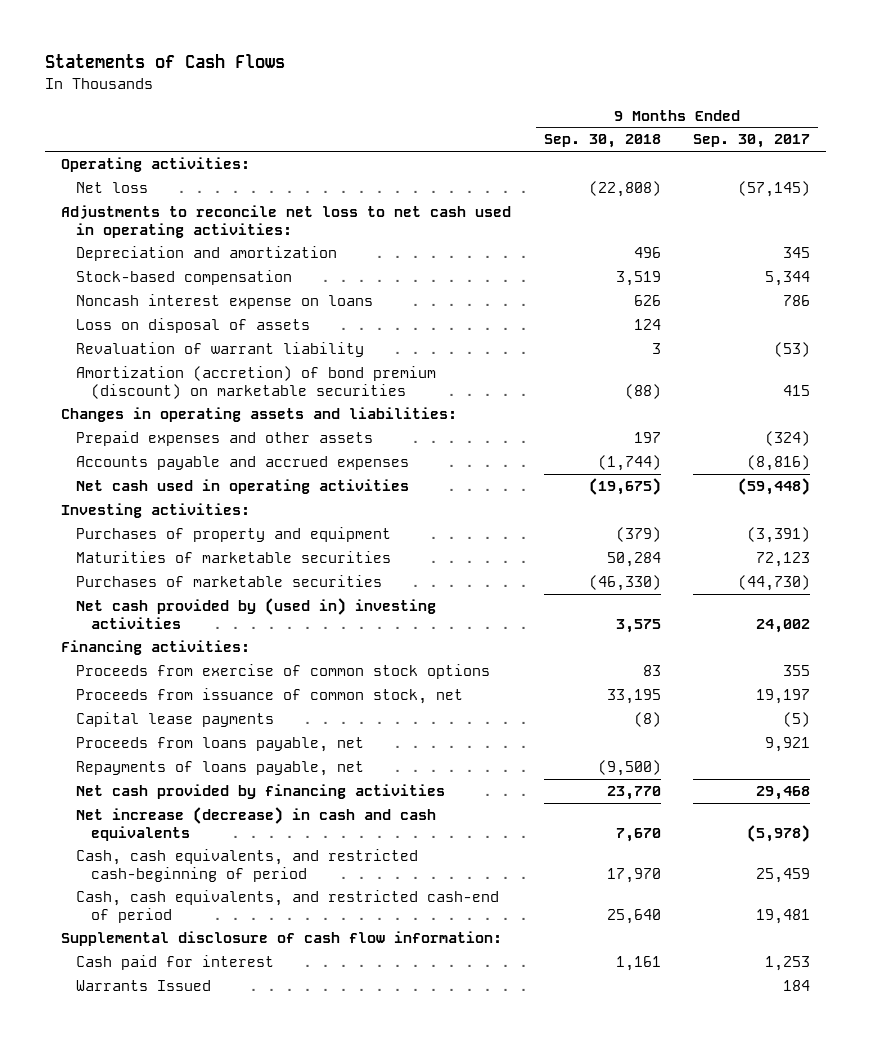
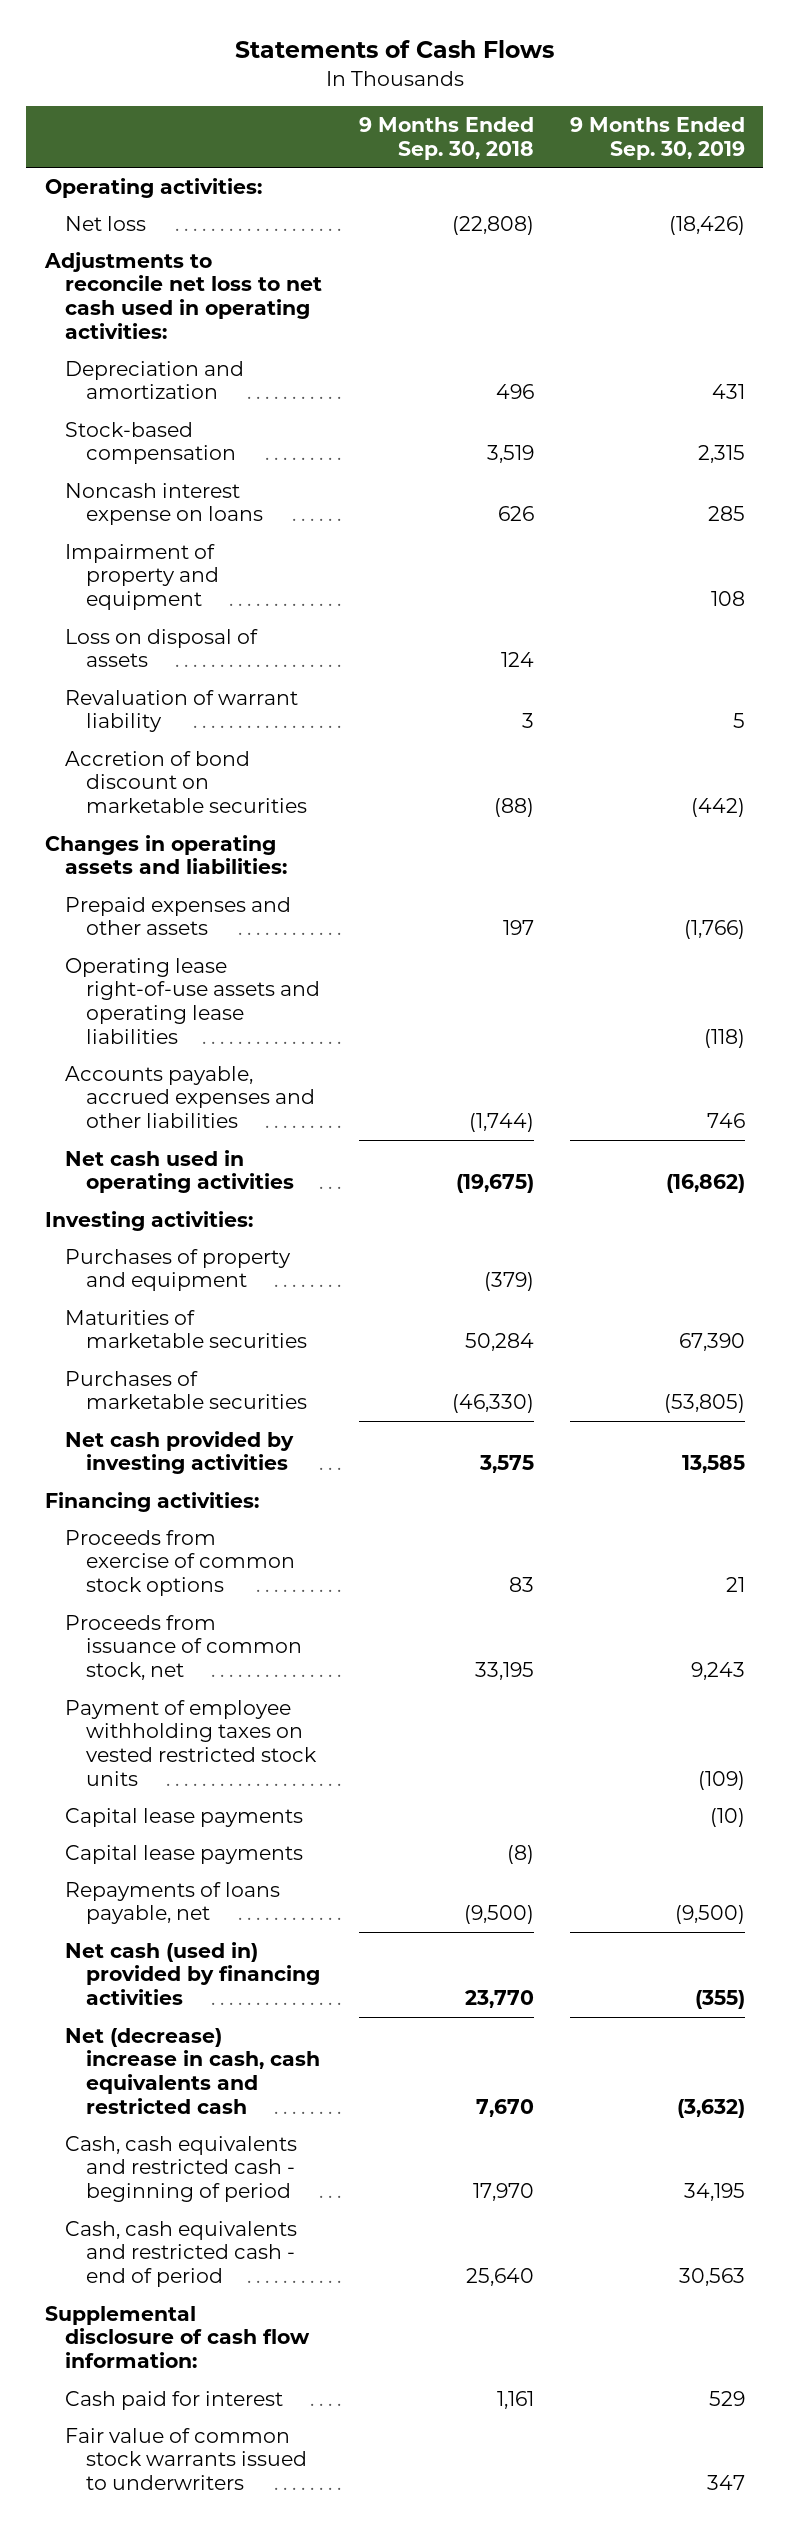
- | 9 Months Ended Sep. 30, 2018 | 9 Months Ended Sep. 30, 2017
+ | 9 Months Ended Sep. 30, 2018 | 9 Months Ended Sep. 30, 2019
+ Impairment of property and equipment | | 108
- Amortization (accretion) of bond premium (discount) on marketable securities | (88) | 415
+ Accretion of bond discount on marketable securities | (88) | (442)
- Accounts payable and accrued expenses | (1,744) | (8,816)
+ Operating lease right-of-use assets and operating lease liabilities | | (118)
+ Accounts payable, accrued expenses and other liabilities | (1,744) | 746
- Net cash provided by (used in) investing activities | 3,575 | 24,002
+ Net cash provided by investing activities | 3,575 | 13,585
+ Payment of employee withholding taxes on vested restricted stock units | | (109)
+ Capital lease payments | | (10)
- Proceeds from loans payable, net | | 9,921
- Net cash provided by financing activities | 23,770 | 29,468
- Net increase (decrease) in cash and cash equivalents | 7,670 | (5,978)
- Cash, cash equivalents, and restricted cash-beginning of period | 17,970 | 25,459
- Cash, cash equivalents, and restricted cash-end of period | 25,640 | 19,481
+ Net cash (used in) provided by financing activities | 23,770 | (355)
+ Net (decrease) increase in cash, cash equivalents and restricted cash | 7,670 | (3,632)
+ Cash, cash equivalents and restricted cash - beginning of period | 17,970 | 34,195
+ Cash, cash equivalents and restricted cash - end of period | 25,640 | 30,563
- Warrants Issued | | 184
+ Fair value of common stock warrants issued to underwriters | | 347

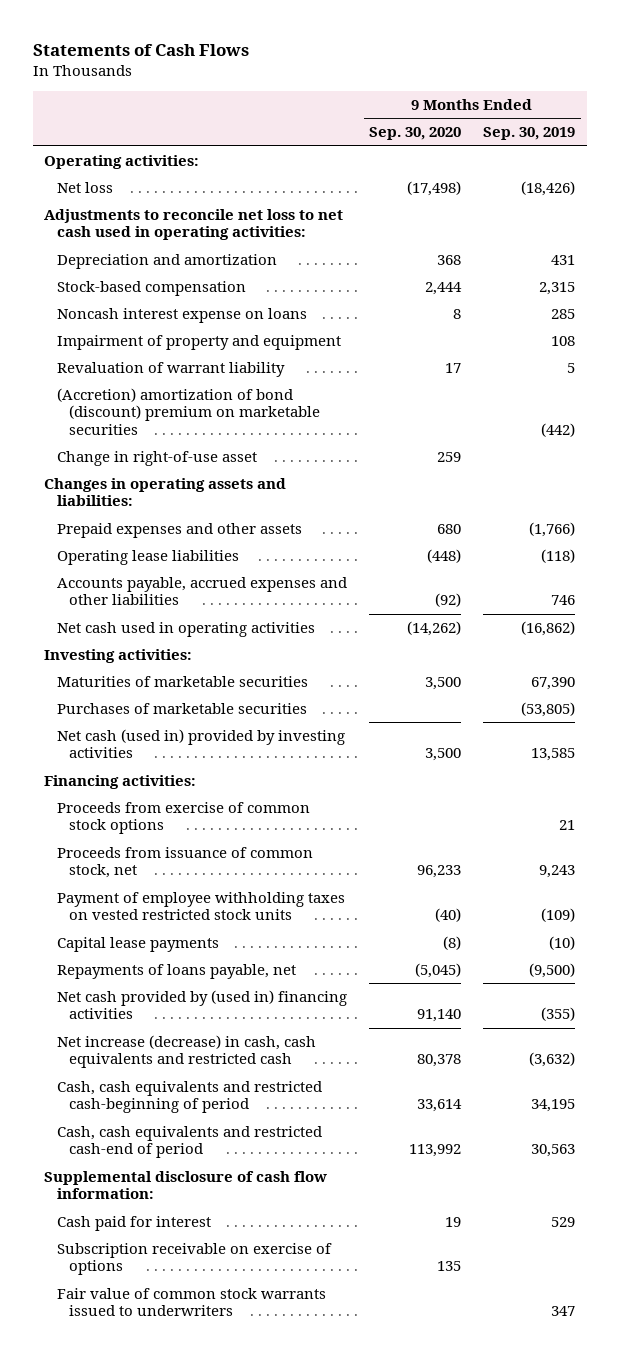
- | 9 Months Ended Sep. 30, 2018 | 9 Months Ended Sep. 30, 2019
+ | 9 Months Ended Sep. 30, 2020 | 9 Months Ended Sep. 30, 2019
- Loss on disposal of assets | 124 |
- Accretion of bond discount on marketable securities | (88) | (442)
+ (Accretion) amortization of bond (discount) premium on marketable securities | | (442)
+ Change in right-of-use asset | 259 |
- Operating lease right-of-use assets and operating lease liabilities | | (118)
+ Operating lease liabilities | (448) | (118)
- Purchases of property and equipment | (379) |
- Net cash provided by investing activities | 3,575 | 13,585
+ Net cash (used in) provided by investing activities | 3,500 | 13,585
- Capital lease payments | (8) |
- Net cash (used in) provided by financing activities | 23,770 | (355)
- Net (decrease) increase in cash, cash equivalents and restricted cash | 7,670 | (3,632)
- Cash, cash equivalents and restricted cash - beginning of period | 17,970 | 34,195
- Cash, cash equivalents and restricted cash - end of period | 25,640 | 30,563
+ Net cash provided by (used in) financing activities | 91,140 | (355)
+ Net increase (decrease) in cash, cash equivalents and restricted cash | 80,378 | (3,632)
+ Cash, cash equivalents and restricted cash-beginning of period | 33,614 | 34,195
+ Cash, cash equivalents and restricted cash-end of period | 113,992 | 30,563
+ Subscription receivable on exercise of options | 135 |

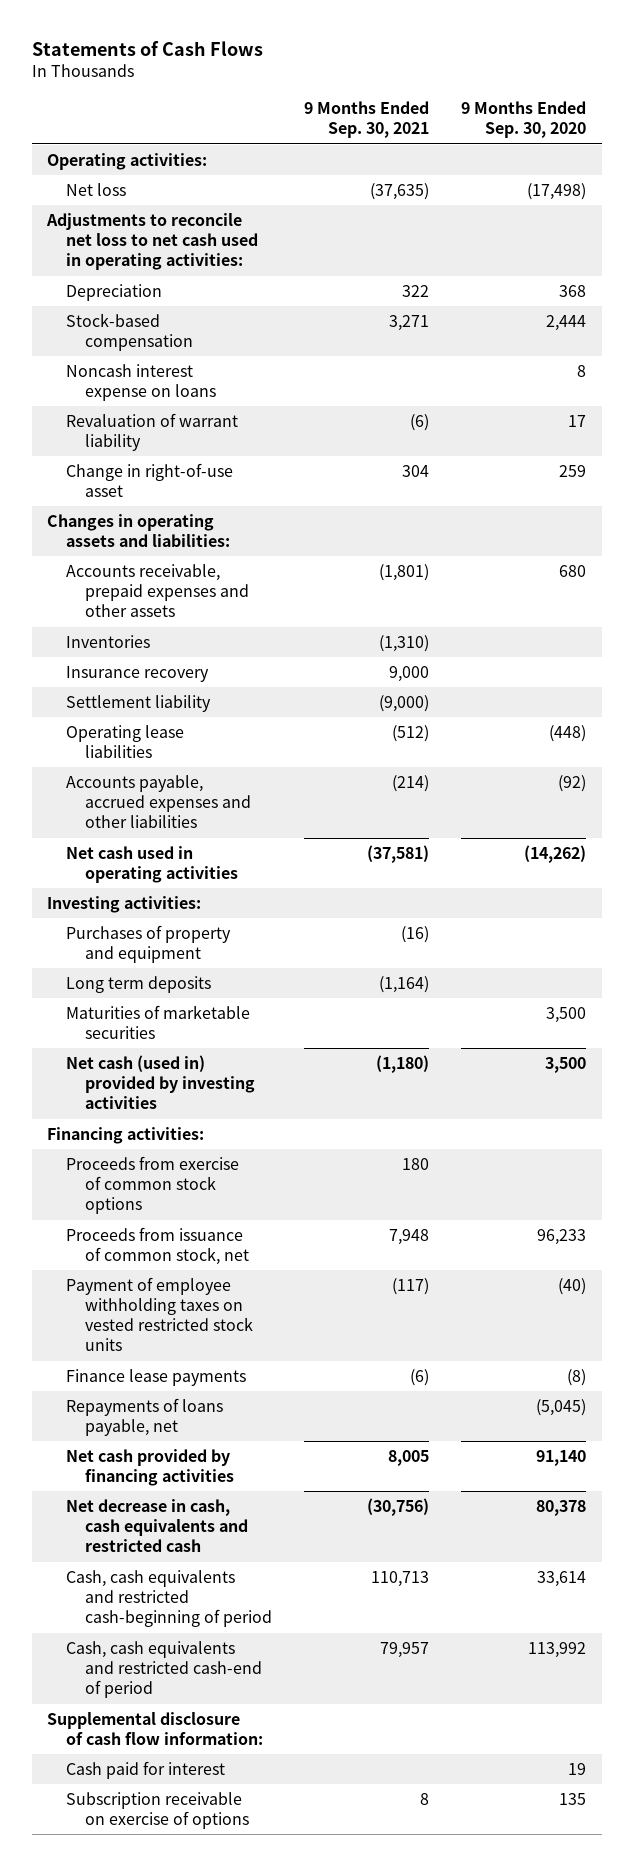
- | 9 Months Ended Sep. 30, 2020 | 9 Months Ended Sep. 30, 2019
+ | 9 Months Ended Sep. 30, 2021 | 9 Months Ended Sep. 30, 2020
- Depreciation and amortization | 368 | 431
+ Depreciation | 322 | 368
- Impairment of property and equipment | | 108
- (Accretion) amortization of bond (discount) premium on marketable securities | | (442)
- Prepaid expenses and other assets | 680 | (1,766)
+ Accounts receivable, prepaid expenses and other assets | (1,801) | 680
+ Inventories | (1,310) |
+ Insurance recovery | 9,000 |
+ Settlement liability | (9,000) |
+ Purchases of property and equipment | (16) |
+ Long term deposits | (1,164) |
- Purchases of marketable securities | | (53,805)
- Capital lease payments | (8) | (10)
+ Finance lease payments | (6) | (8)
- Net cash provided by (used in) financing activities | 91,140 | (355)
- Net increase (decrease) in cash, cash equivalents and restricted cash | 80,378 | (3,632)
+ Net cash provided by financing activities | 8,005 | 91,140
+ Net decrease in cash, cash equivalents and restricted cash | (30,756) | 80,378
- Fair value of common stock warrants issued to underwriters | | 347

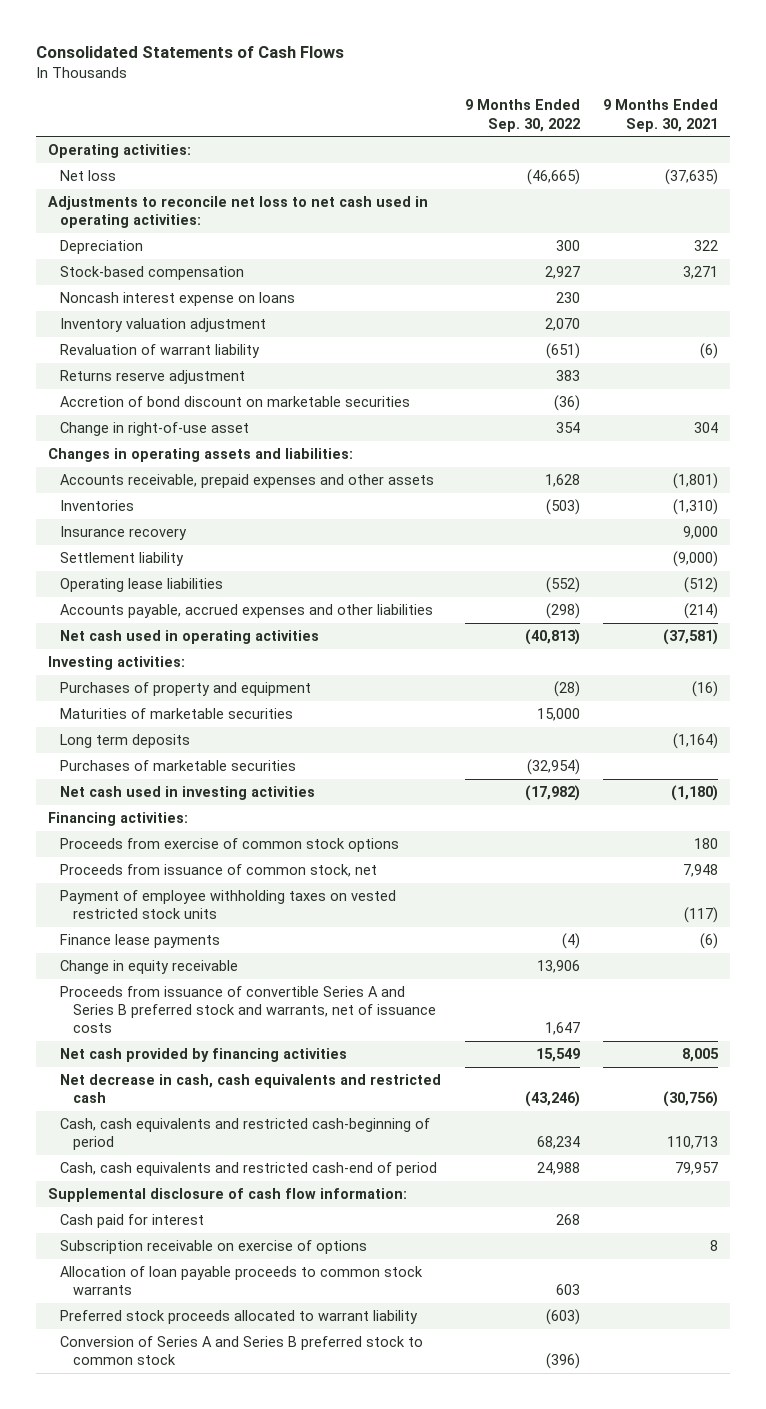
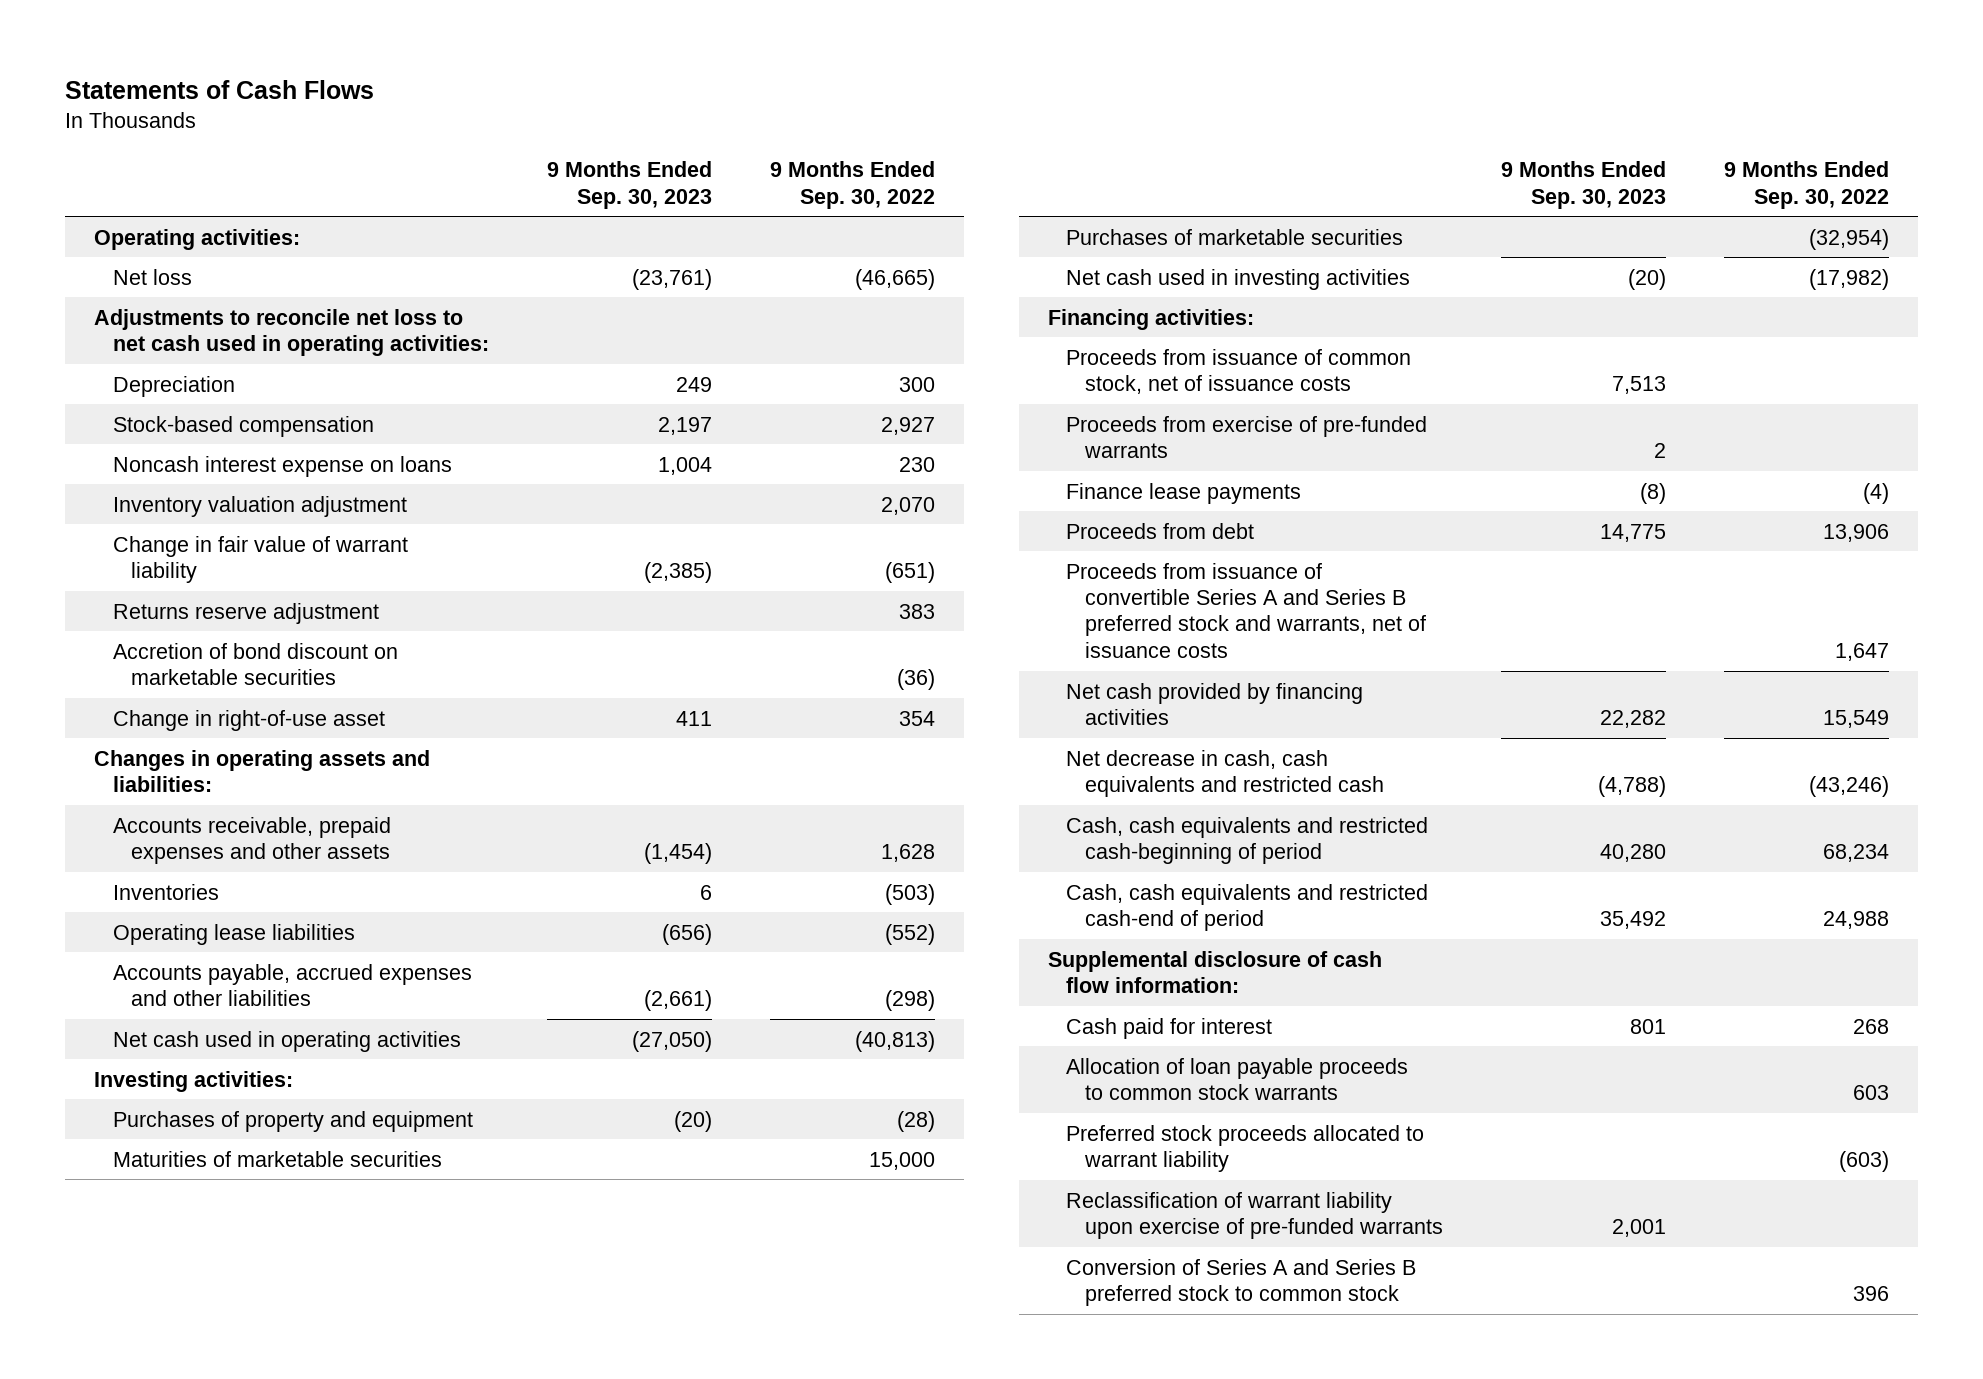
- Consolidated Statements of Cash Flows
+ Statements of Cash Flows
- | 9 Months Ended Sep. 30, 2022 | 9 Months Ended Sep. 30, 2021
+ | 9 Months Ended Sep. 30, 2023 | 9 Months Ended Sep. 30, 2022
- Revaluation of warrant liability | (651) | (6)
+ Change in fair value of warrant liability | (2,385) | (651)
- Insurance recovery | | 9,000
- Settlement liability | | (9,000)
- Long term deposits | | (1,164)
- Proceeds from exercise of common stock options | | 180
- Proceeds from issuance of common stock, net | | 7,948
- Payment of employee withholding taxes on vested restricted stock units | | (117)
+ Proceeds from issuance of common stock, net of issuance costs | 7,513 |
+ Proceeds from exercise of pre-funded warrants | 2 |
- Change in equity receivable | 13,906 |
+ Proceeds from debt | 14,775 | 13,906
- Subscription receivable on exercise of options | | 8
- Conversion of Series A and Series B preferred stock to common stock | (396) |
+ Reclassification of warrant liability upon exercise of pre-funded warrants | 2,001 |
+ Conversion of Series A and Series B preferred stock to common stock | | 396

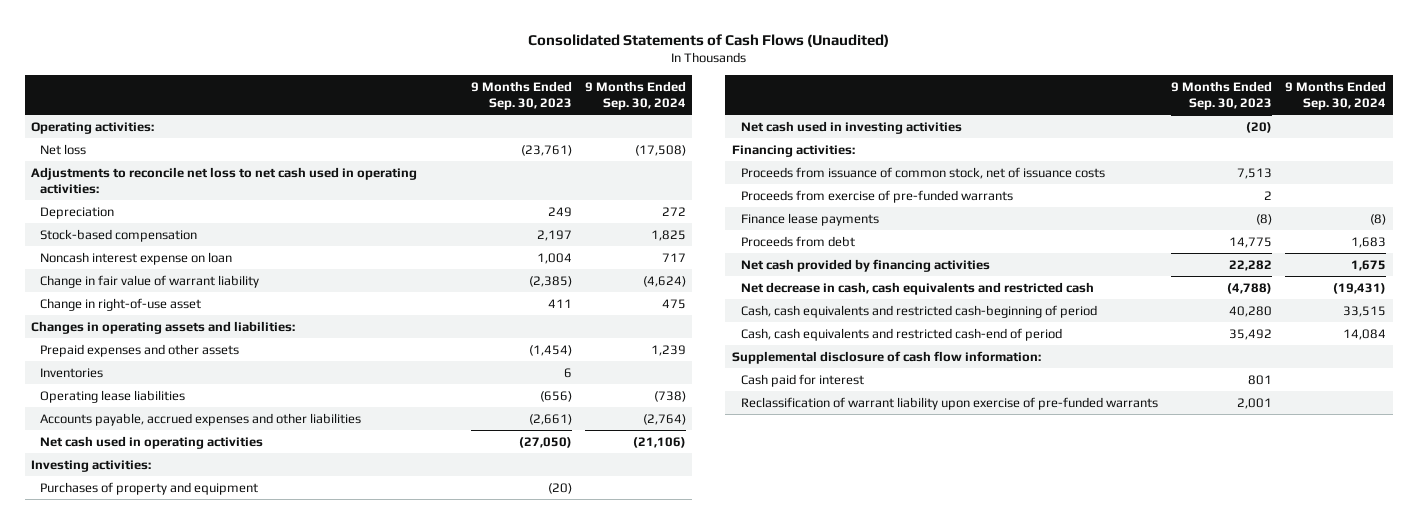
- Statements of Cash Flows
+ Consolidated Statements of Cash Flows (Unaudited)
- | 9 Months Ended Sep. 30, 2023 | 9 Months Ended Sep. 30, 2022
+ | 9 Months Ended Sep. 30, 2023 | 9 Months Ended Sep. 30, 2024
- Noncash interest expense on loans | 1,004 | 230
- Inventory valuation adjustment | | 2,070
+ Noncash interest expense on loan | 1,004 | 717
- Returns reserve adjustment | | 383
- Accretion of bond discount on marketable securities | | (36)
- Accounts receivable, prepaid expenses and other assets | (1,454) | 1,628
+ Prepaid expenses and other assets | (1,454) | 1,239
- Maturities of marketable securities | | 15,000
- Purchases of marketable securities | | (32,954)
- Proceeds from issuance of convertible Series A and Series B preferred stock and warrants, net of issuance costs | | 1,647
- Allocation of loan payable proceeds to common stock warrants | | 603
- Preferred stock proceeds allocated to warrant liability | | (603)
- Conversion of Series A and Series B preferred stock to common stock | | 396

